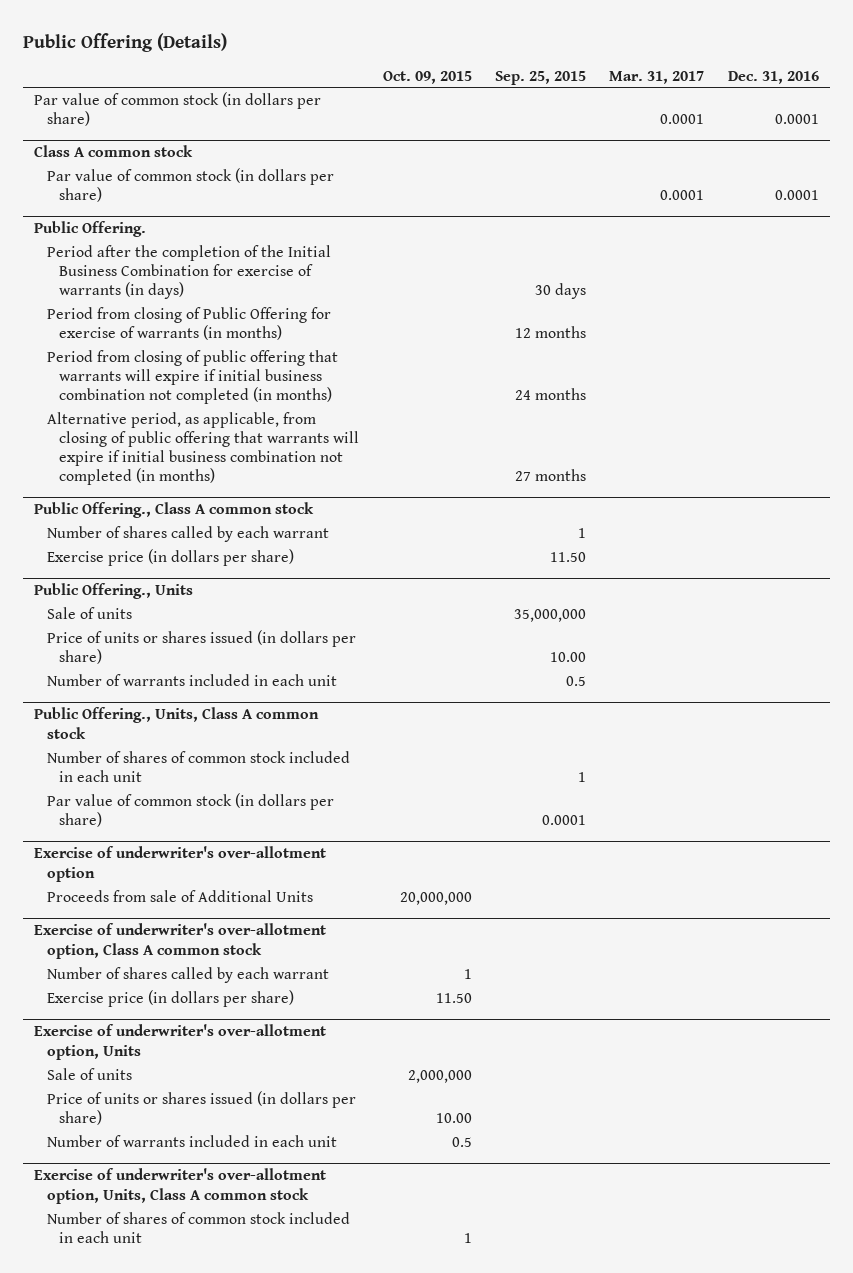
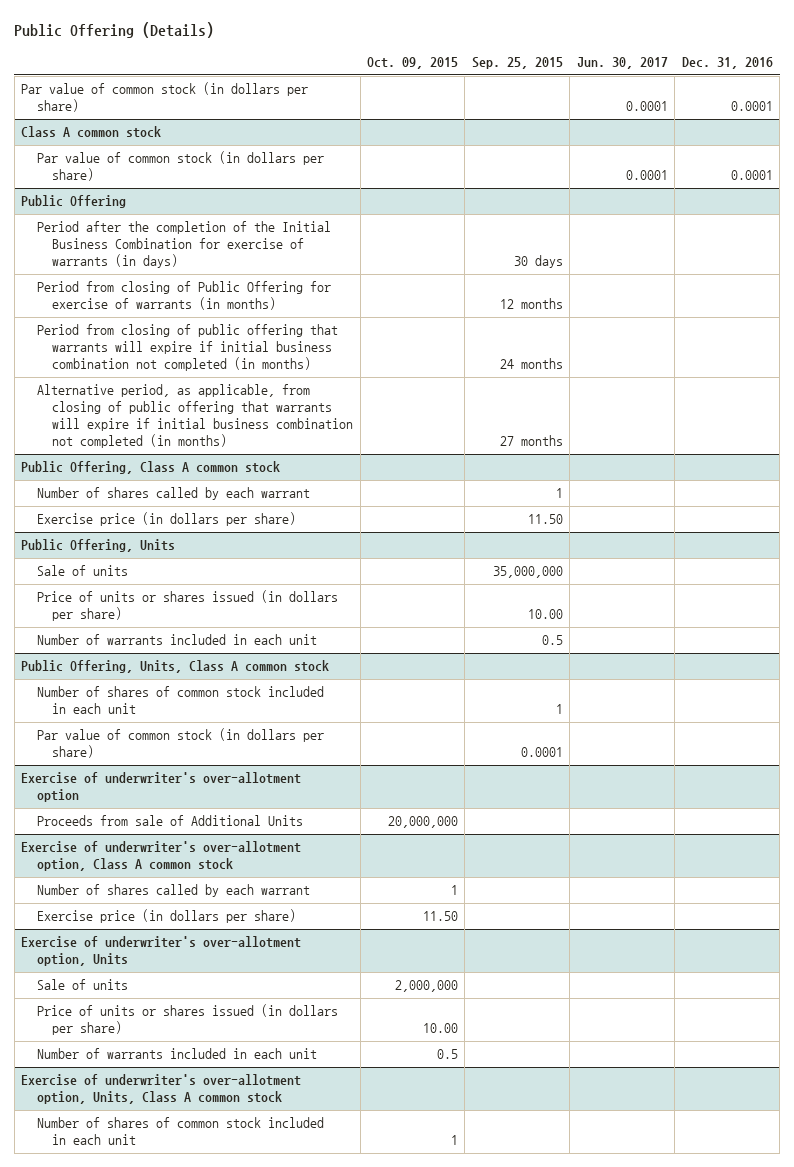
- | Oct. 09, 2015 | Sep. 25, 2015 | Mar. 31, 2017 | Dec. 31, 2016
+ | Oct. 09, 2015 | Sep. 25, 2015 | Jun. 30, 2017 | Dec. 31, 2016
- Public Offering.
+ Public Offering
- Public Offering., Class A common stock
+ Public Offering, Class A common stock
- Public Offering., Units
+ Public Offering, Units
- Public Offering., Units, Class A common stock
+ Public Offering, Units, Class A common stock

